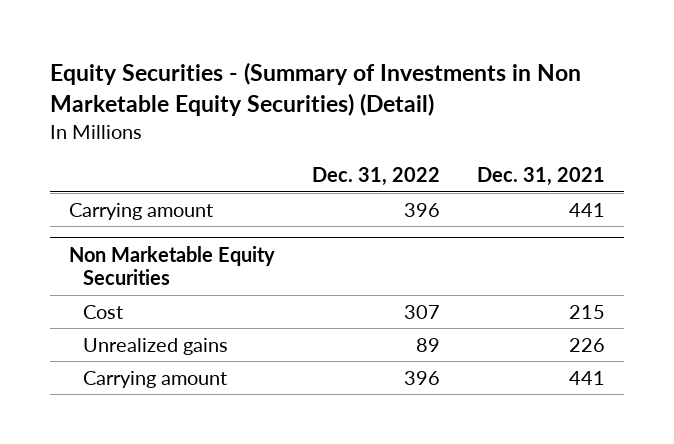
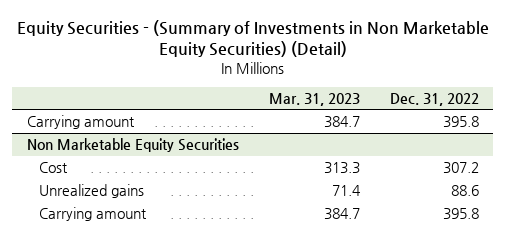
- | Dec. 31, 2022 | Dec. 31, 2021
+ | Mar. 31, 2023 | Dec. 31, 2022
- Carrying amount | 396 | 441
+ Carrying amount | 384.7 | 395.8
@ Non Marketable Equity Securities
- Cost | 307 | 215
- Unrealized gains | 89 | 226
- Carrying amount | 396 | 441
+ Cost | 313.3 | 307.2
+ Unrealized gains | 71.4 | 88.6
+ Carrying amount | 384.7 | 395.8

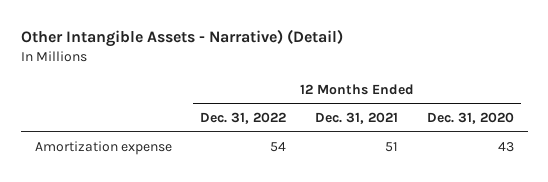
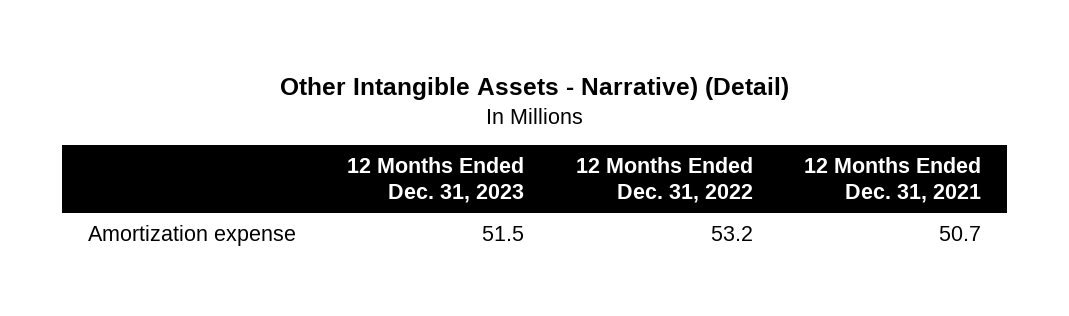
- | 12 Months Ended Dec. 31, 2022 | 12 Months Ended Dec. 31, 2021 | 12 Months Ended Dec. 31, 2020
+ | 12 Months Ended Dec. 31, 2023 | 12 Months Ended Dec. 31, 2022 | 12 Months Ended Dec. 31, 2021
- Amortization expense | 54 | 51 | 43
+ Amortization expense | 51.5 | 53.2 | 50.7

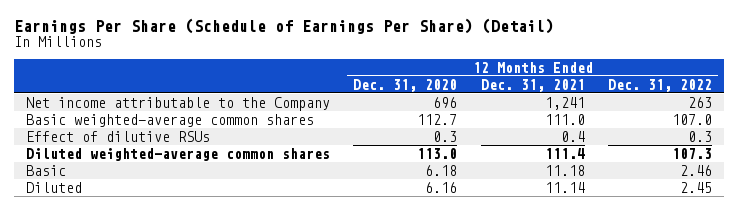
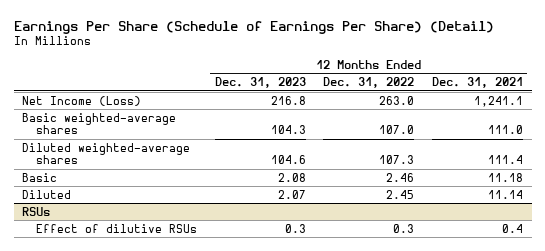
- | 12 Months Ended Dec. 31, 2020 | 12 Months Ended Dec. 31, 2021 | 12 Months Ended Dec. 31, 2022
+ | 12 Months Ended Dec. 31, 2023 | 12 Months Ended Dec. 31, 2022 | 12 Months Ended Dec. 31, 2021
- Net income attributable to the Company | 696 | 1,241 | 263
- Basic weighted-average common shares | 112.7 | 111.0 | 107.0
- Effect of dilutive RSUs | 0.3 | 0.4 | 0.3
- Diluted weighted-average common shares | 113.0 | 111.4 | 107.3
+ Net Income (Loss) | 216.8 | 263.0 | 1,241.1
+ Basic weighted-average shares | 104.3 | 107.0 | 111.0
+ Diluted weighted-average shares | 104.6 | 107.3 | 111.4
+ RSUs
+ Effect of dilutive RSUs | 0.3 | 0.3 | 0.4

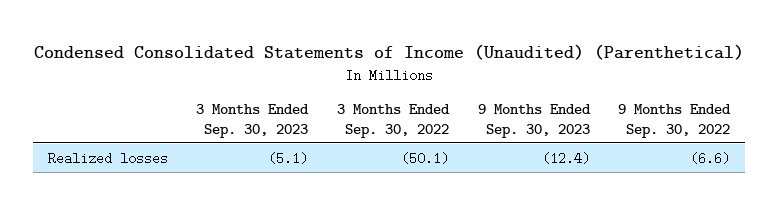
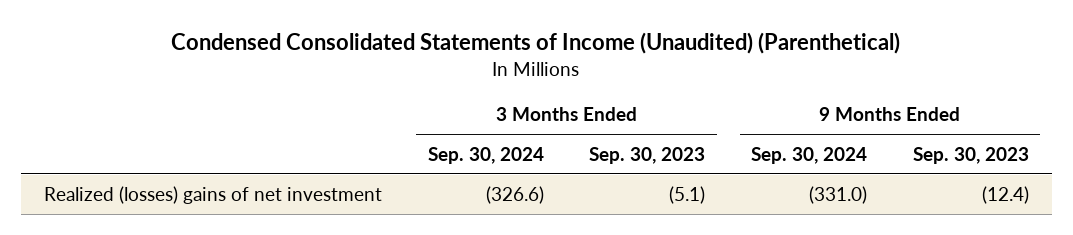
- | 3 Months Ended Sep. 30, 2023 | 3 Months Ended Sep. 30, 2022 | 9 Months Ended Sep. 30, 2023 | 9 Months Ended Sep. 30, 2022
+ | 3 Months Ended Sep. 30, 2024 | 3 Months Ended Sep. 30, 2023 | 9 Months Ended Sep. 30, 2024 | 9 Months Ended Sep. 30, 2023
- Realized losses | (5.1) | (50.1) | (12.4) | (6.6)
+ Realized (losses) gains of net investment | (326.6) | (5.1) | (331.0) | (12.4)

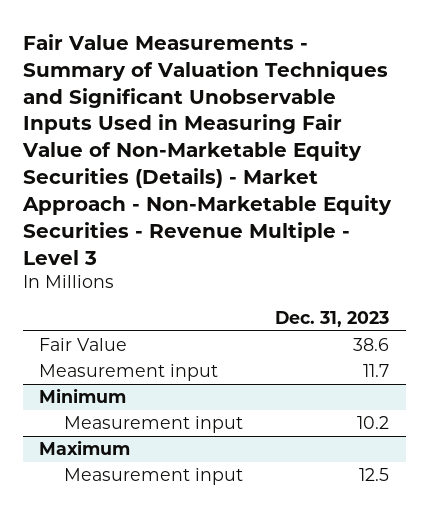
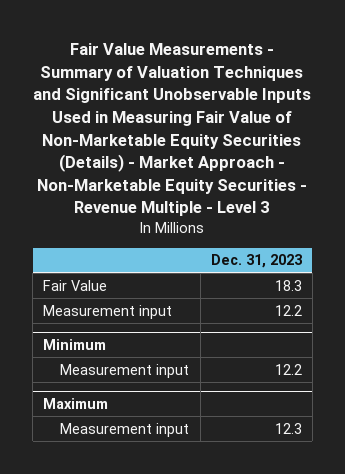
- Fair Value | 38.6
- Measurement input | 11.7
+ Fair Value | 18.3
+ Measurement input | 12.2
@ Minimum
- Measurement input | 10.2
+ Measurement input | 12.2
@ Maximum
- Measurement input | 12.5
+ Measurement input | 12.3

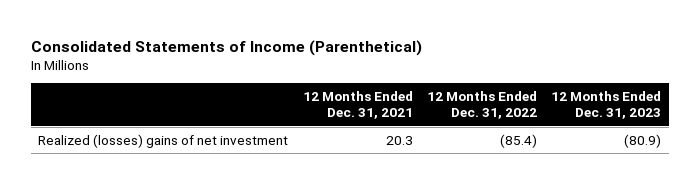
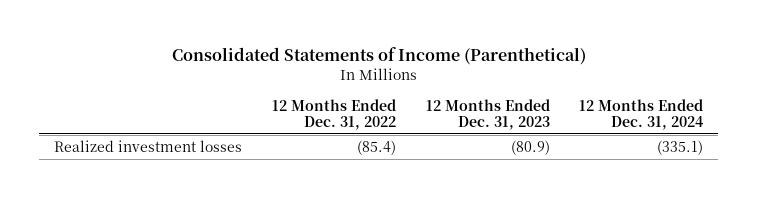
- | 12 Months Ended Dec. 31, 2021 | 12 Months Ended Dec. 31, 2022 | 12 Months Ended Dec. 31, 2023
+ | 12 Months Ended Dec. 31, 2022 | 12 Months Ended Dec. 31, 2023 | 12 Months Ended Dec. 31, 2024
- Realized (losses) gains of net investment | 20.3 | (85.4) | (80.9)
+ Realized investment losses | (85.4) | (80.9) | (335.1)

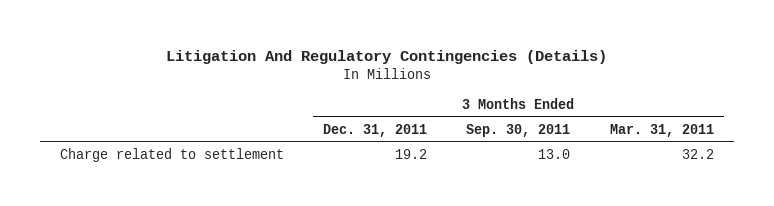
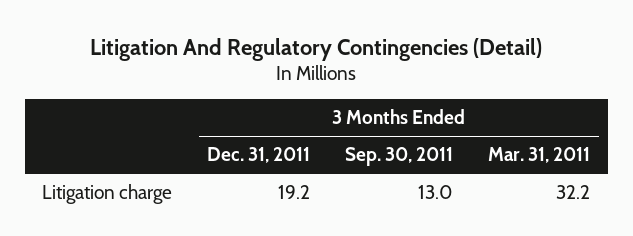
- Litigation And Regulatory Contingencies (Details)
+ Litigation And Regulatory Contingencies (Detail)
- Charge related to settlement | 19.2 | 13.0 | 32.2
+ Litigation charge | 19.2 | 13.0 | 32.2

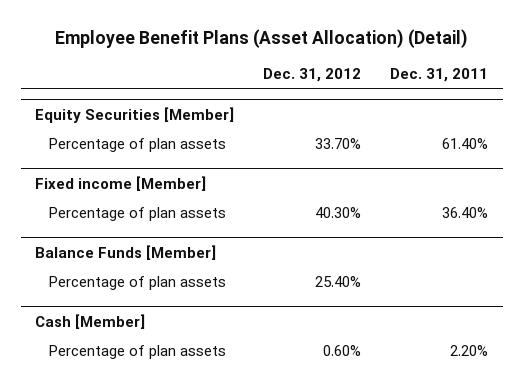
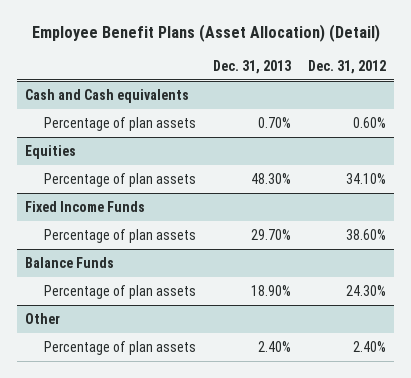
- | Dec. 31, 2012 | Dec. 31, 2011
+ | Dec. 31, 2013 | Dec. 31, 2012
- Equity Securities [Member]
- Percentage of plan assets | 33.70% | 61.40%
- Fixed income [Member]
- Percentage of plan assets | 40.30% | 36.40%
- Balance Funds [Member]
- Percentage of plan assets | 25.40% |
- Cash [Member]
+ Cash and Cash equivalents
+ Equities
+ Percentage of plan assets | 48.30% | 34.10%
+ Fixed Income Funds
+ Percentage of plan assets | 29.70% | 38.60%
+ Balance Funds
+ Percentage of plan assets | 18.90% | 24.30%
+ Other
+ Percentage of plan assets | 2.40% | 2.40%

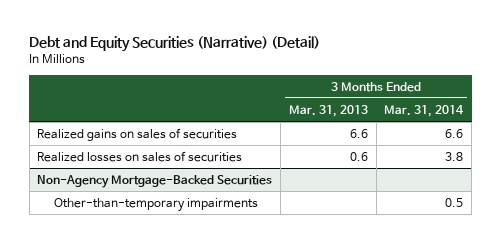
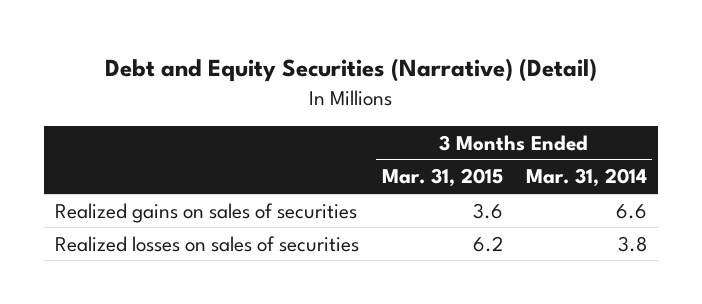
- | 3 Months Ended Mar. 31, 2013 | 3 Months Ended Mar. 31, 2014
+ | 3 Months Ended Mar. 31, 2015 | 3 Months Ended Mar. 31, 2014
- Non-Agency Mortgage-Backed Securities
- Other-than-temporary impairments | | 0.5

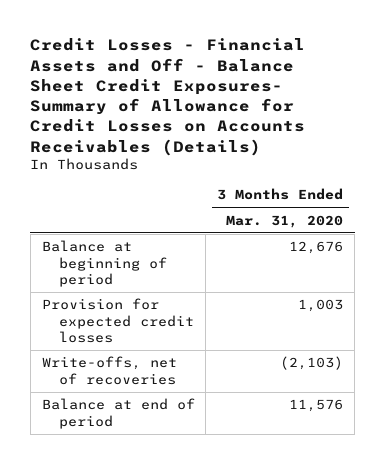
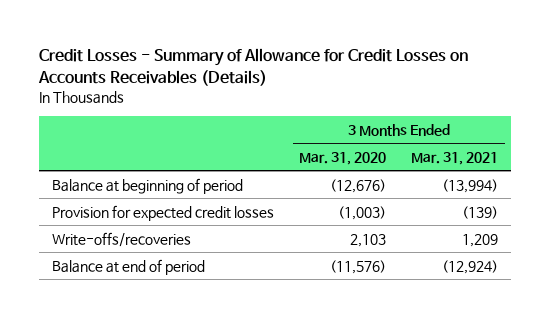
- Credit Losses - Financial Assets and Off - Balance Sheet Credit Exposures- Summary of Allowance for Credit Losses on Accounts Receivables (Details)
+ Credit Losses - Summary of Allowance for Credit Losses on Accounts Receivables (Details)
- | 3 Months Ended Mar. 31, 2020
+ | 3 Months Ended Mar. 31, 2020 | 3 Months Ended Mar. 31, 2021
- Balance at beginning of period | 12,676
- Provision for expected credit losses | 1,003
- Write-offs, net of recoveries | (2,103)
- Balance at end of period | 11,576
+ Balance at beginning of period | (12,676) | (13,994)
+ Provision for expected credit losses | (1,003) | (139)
+ Write-offs/recoveries | 2,103 | 1,209
+ Balance at end of period | (11,576) | (12,924)

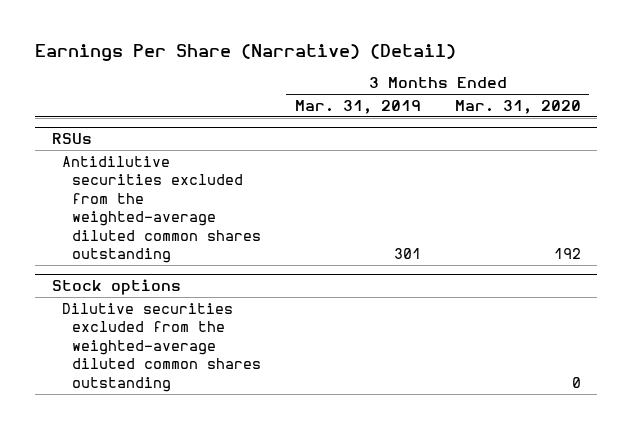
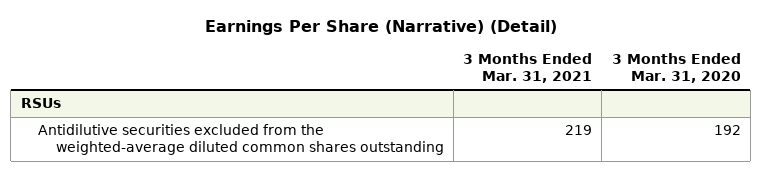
- | 3 Months Ended Mar. 31, 2019 | 3 Months Ended Mar. 31, 2020
+ | 3 Months Ended Mar. 31, 2021 | 3 Months Ended Mar. 31, 2020
- Stock options
- Dilutive securities excluded from the weighted-average diluted common shares outstanding | | 0

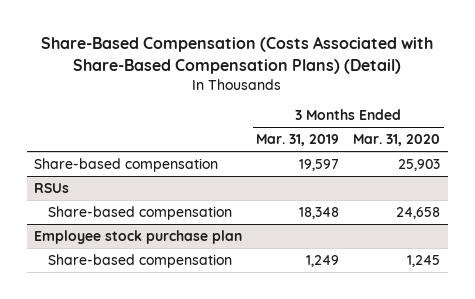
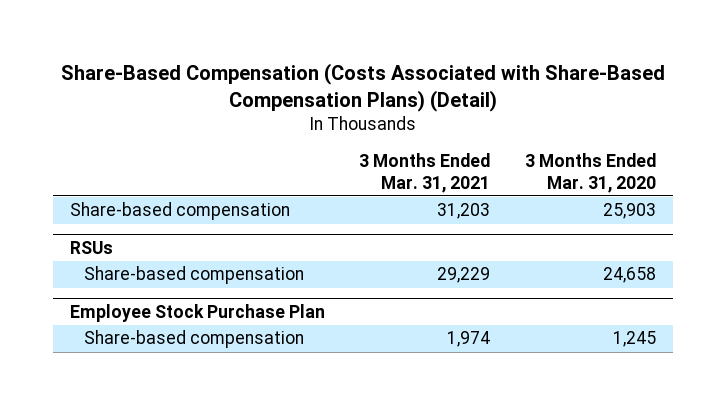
- | 3 Months Ended Mar. 31, 2019 | 3 Months Ended Mar. 31, 2020
+ | 3 Months Ended Mar. 31, 2021 | 3 Months Ended Mar. 31, 2020
- Employee stock purchase plan
+ Employee Stock Purchase Plan

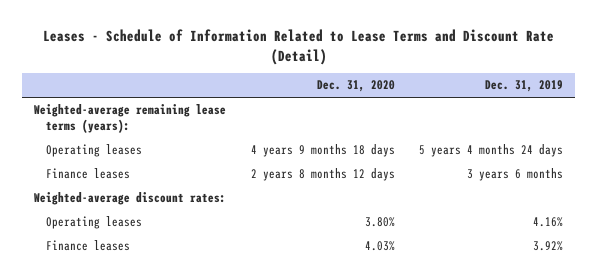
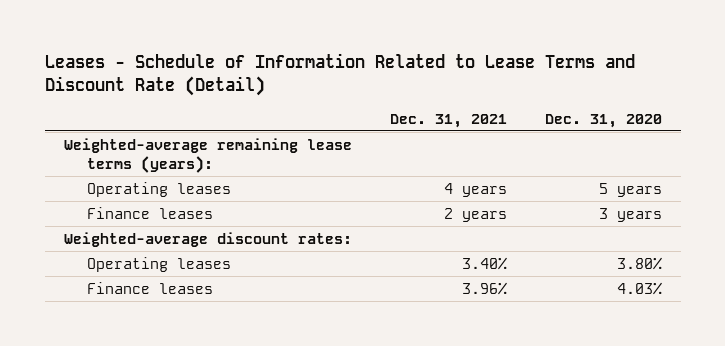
- | Dec. 31, 2020 | Dec. 31, 2019
+ | Dec. 31, 2021 | Dec. 31, 2020
- Operating leases | 4 years 9 months 18 days | 5 years 4 months 24 days
- Finance leases | 2 years 8 months 12 days | 3 years 6 months
+ Operating leases | 4 years | 5 years
+ Finance leases | 2 years | 3 years

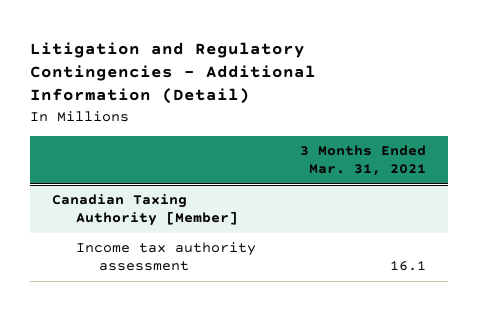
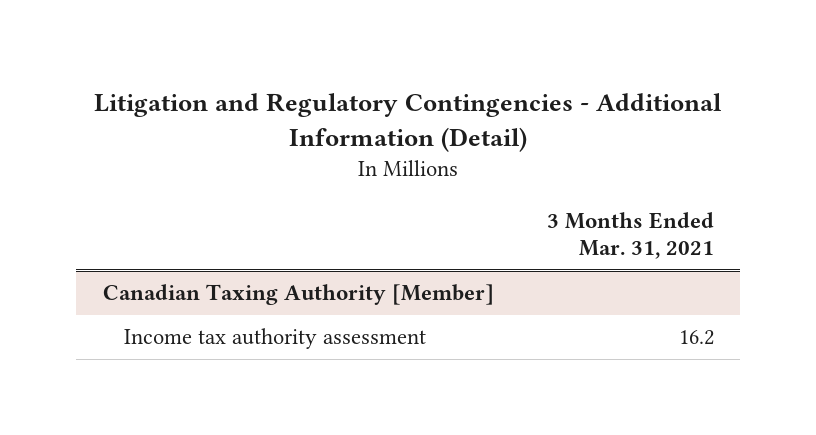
@ Canadian Taxing Authority [Member]
- Income tax authority assessment | 16.1
+ Income tax authority assessment | 16.2

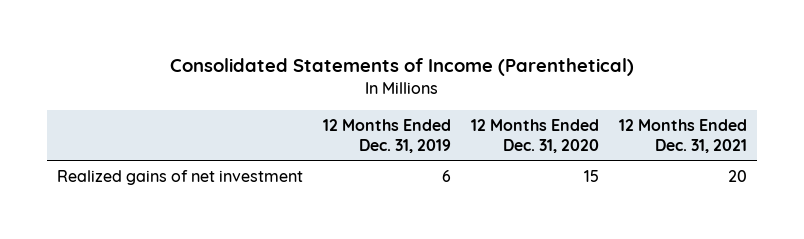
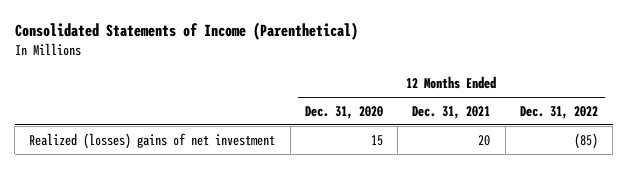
- | 12 Months Ended Dec. 31, 2019 | 12 Months Ended Dec. 31, 2020 | 12 Months Ended Dec. 31, 2021
+ | 12 Months Ended Dec. 31, 2020 | 12 Months Ended Dec. 31, 2021 | 12 Months Ended Dec. 31, 2022
- Realized gains of net investment | 6 | 15 | 20
+ Realized (losses) gains of net investment | 15 | 20 | (85)

